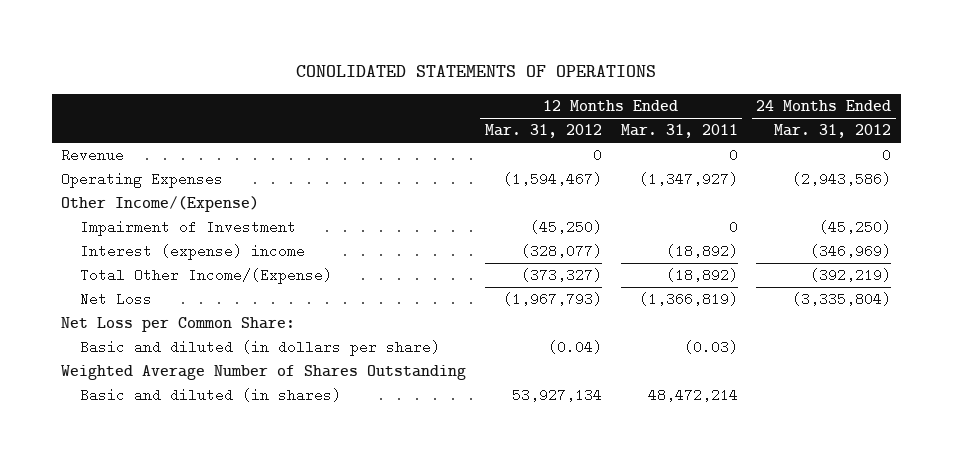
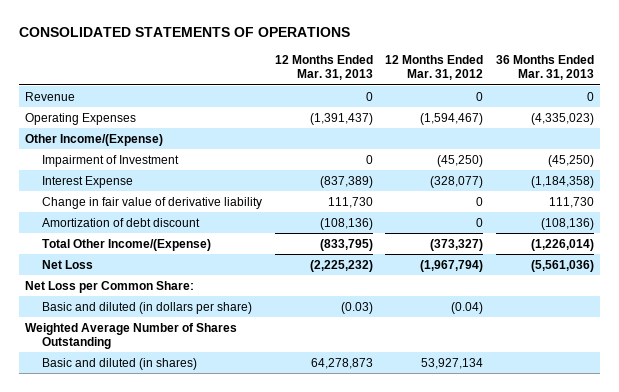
- CONOLIDATED STATEMENTS OF OPERATIONS
+ CONSOLIDATED STATEMENTS OF OPERATIONS
- | 12 Months Ended Mar. 31, 2012 | 12 Months Ended Mar. 31, 2011 | 24 Months Ended Mar. 31, 2012
+ | 12 Months Ended Mar. 31, 2013 | 12 Months Ended Mar. 31, 2012 | 36 Months Ended Mar. 31, 2013
- Interest (expense) income | (328,077) | (18,892) | (346,969)
+ Interest Expense | (837,389) | (328,077) | (1,184,358)
+ Change in fair value of derivative liability | 111,730 | 0 | 111,730
+ Amortization of debt discount | (108,136) | 0 | (108,136)
- Net Loss | (1,967,793) | (1,366,819) | (3,335,804)
+ Net Loss | (2,225,232) | (1,967,794) | (5,561,036)

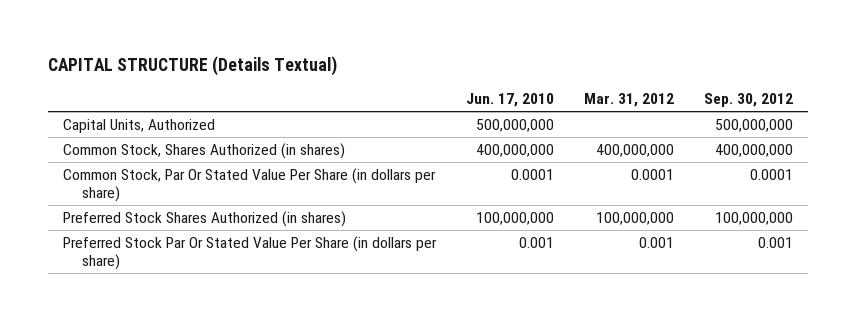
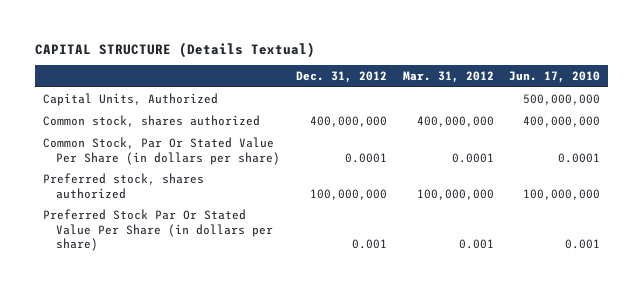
- | Jun. 17, 2010 | Mar. 31, 2012 | Sep. 30, 2012
+ | Dec. 31, 2012 | Mar. 31, 2012 | Jun. 17, 2010
- Common Stock, Shares Authorized (in shares) | 400,000,000 | 400,000,000 | 400,000,000
+ Common stock, shares authorized | 400,000,000 | 400,000,000 | 400,000,000
- Preferred Stock Shares Authorized (in shares) | 100,000,000 | 100,000,000 | 100,000,000
+ Preferred stock, shares authorized | 100,000,000 | 100,000,000 | 100,000,000

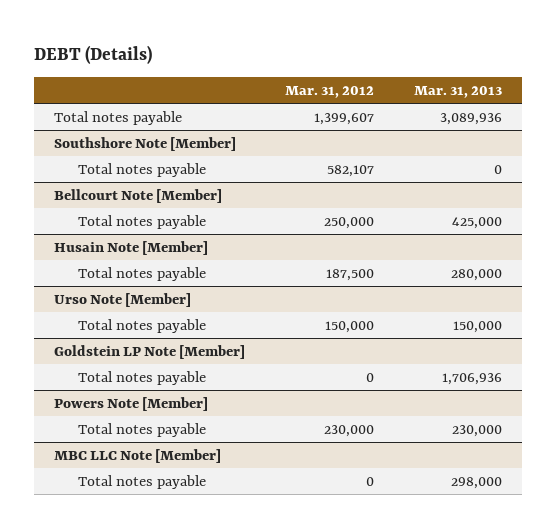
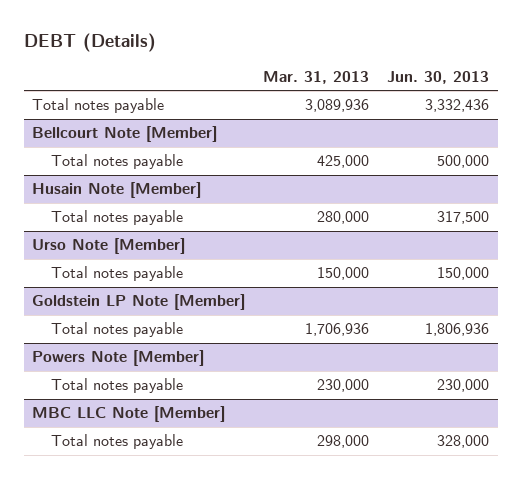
- | Mar. 31, 2012 | Mar. 31, 2013
+ | Mar. 31, 2013 | Jun. 30, 2013
- Southshore Note [Member]
- Total notes payable | 582,107 | 0

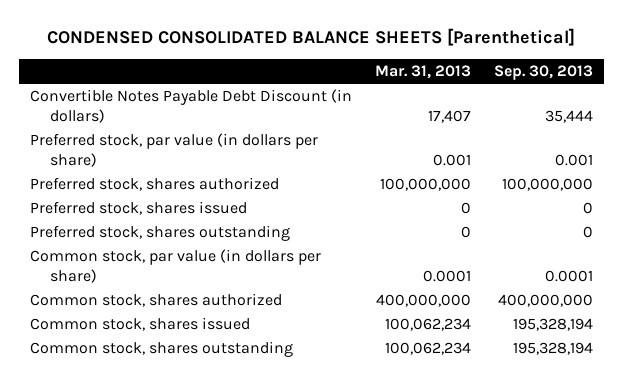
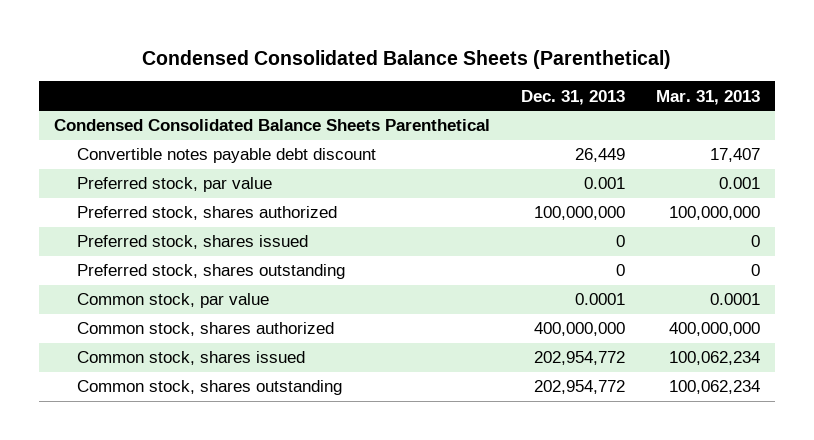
- CONDENSED CONSOLIDATED BALANCE SHEETS [Parenthetical]
+ Condensed Consolidated Balance Sheets (Parenthetical)
- | Mar. 31, 2013 | Sep. 30, 2013
+ | Dec. 31, 2013 | Mar. 31, 2013
- Convertible Notes Payable Debt Discount (in dollars) | 17,407 | 35,444
- Preferred stock, par value (in dollars per share) | 0.001 | 0.001
+ Condensed Consolidated Balance Sheets Parenthetical
+ Convertible notes payable debt discount | 26,449 | 17,407
+ Preferred stock, par value | 0.001 | 0.001
- Common stock, par value (in dollars per share) | 0.0001 | 0.0001
+ Common stock, par value | 0.0001 | 0.0001

